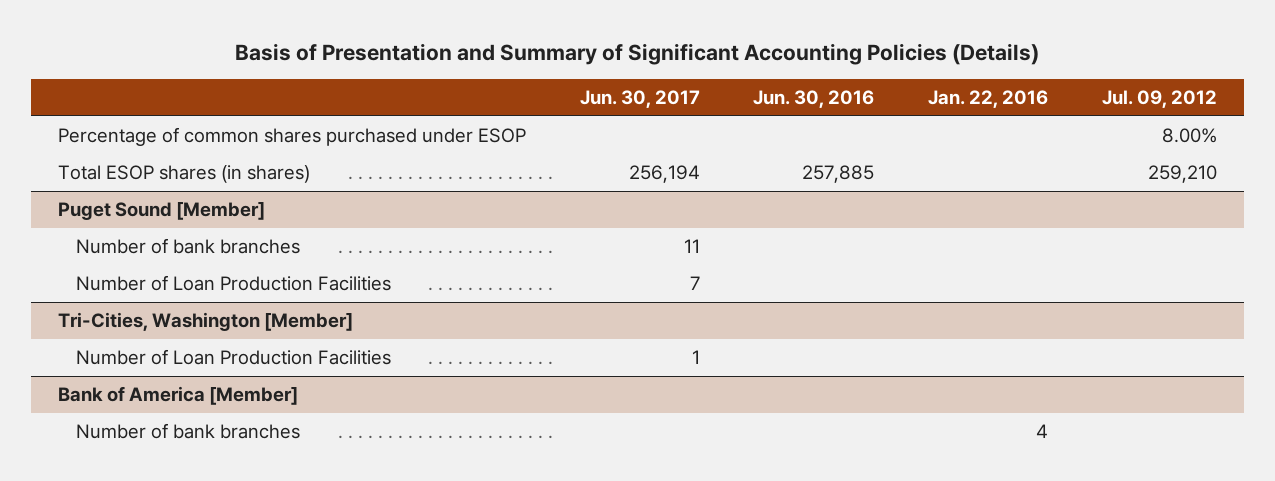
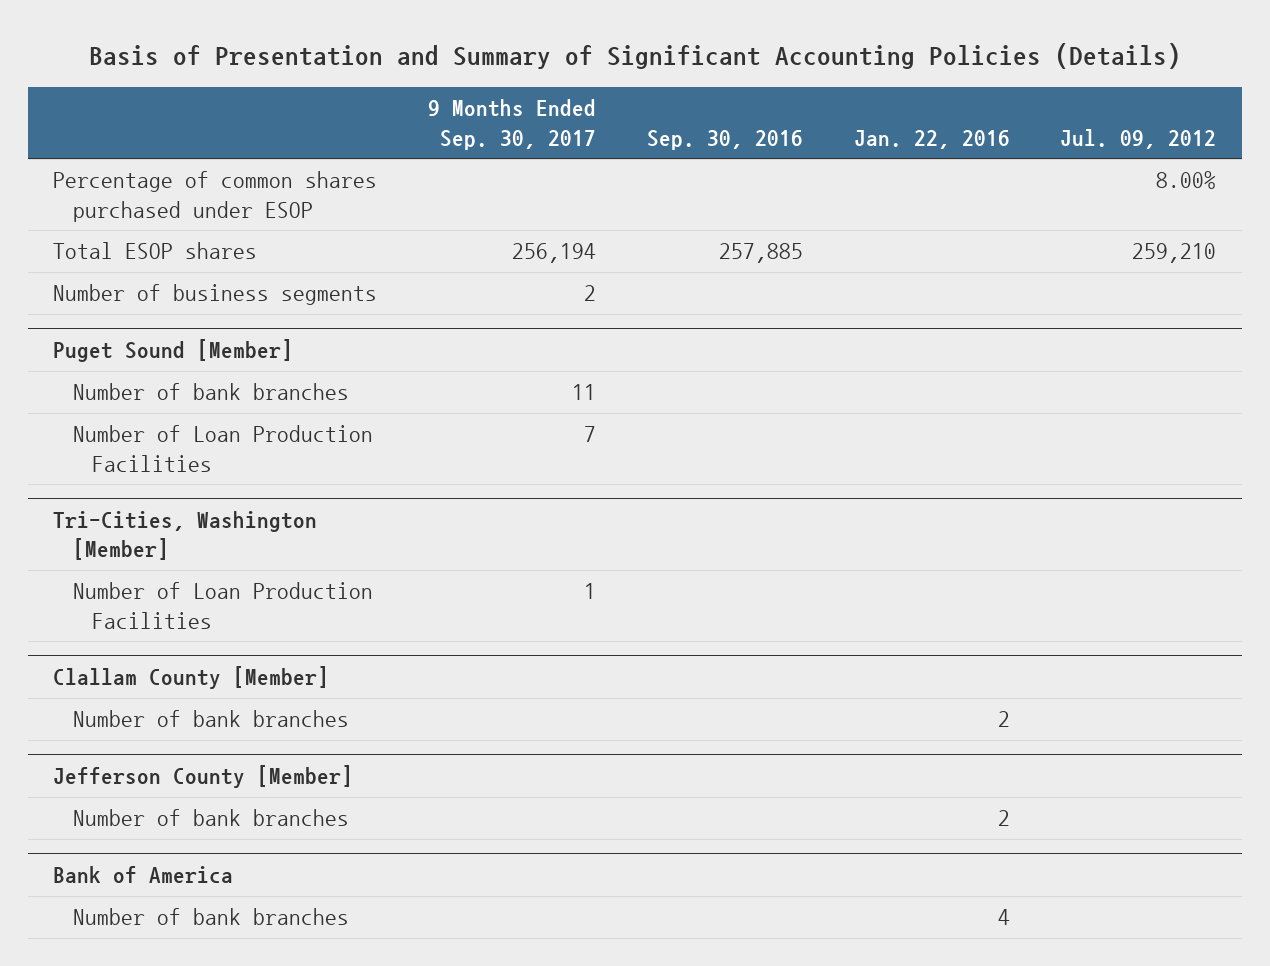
- | Jun. 30, 2017 | Jun. 30, 2016 | Jan. 22, 2016 | Jul. 09, 2012
+ | 9 Months Ended Sep. 30, 2017 | Sep. 30, 2016 | Jan. 22, 2016 | Jul. 09, 2012
- Total ESOP shares (in shares) | 256,194 | 257,885 | | 259,210
+ Total ESOP shares | 256,194 | 257,885 | | 259,210
+ Number of business segments | 2 | | |
- Bank of America [Member]
+ Clallam County [Member]
+ Number of bank branches | | | 2 |
+ Jefferson County [Member]
+ Number of bank branches | | | 2 |
+ Bank of America

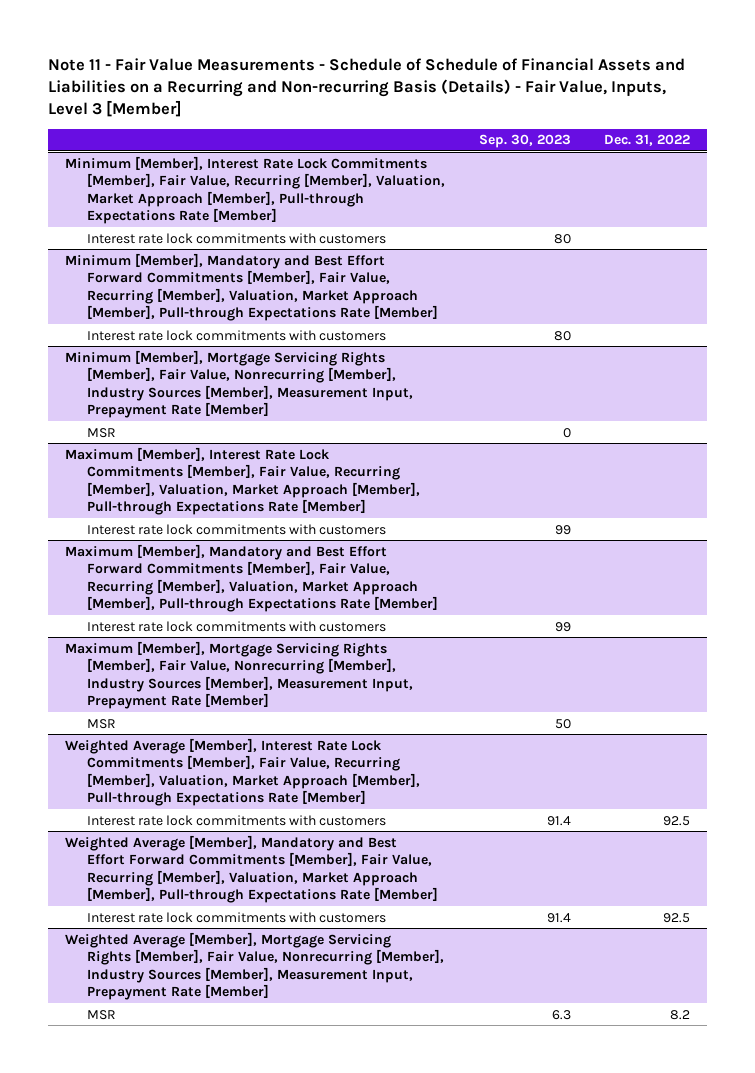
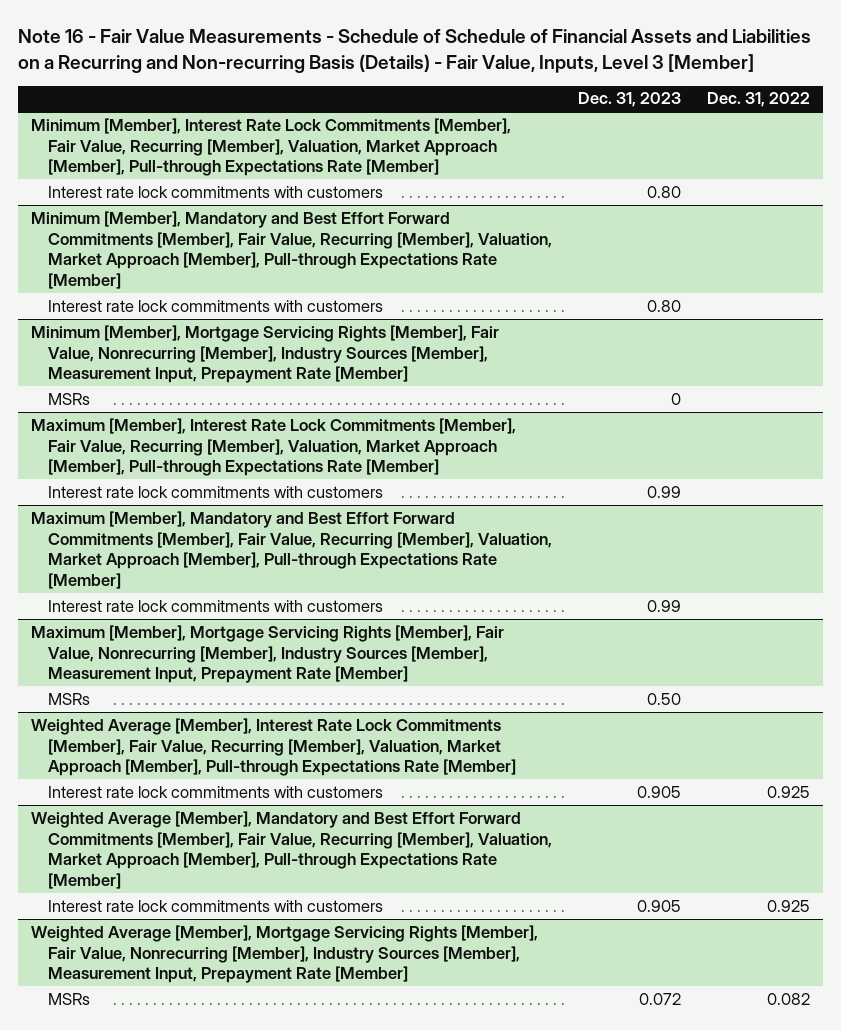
- Note 11 - Fair Value Measurements - Schedule of Schedule of Financial Assets and Liabilities on a Recurring and Non-recurring Basis (Details) - Fair Value, Inputs, Level 3 [Member]
+ Note 16 - Fair Value Measurements - Schedule of Schedule of Financial Assets and Liabilities on a Recurring and Non-recurring Basis (Details) - Fair Value, Inputs, Level 3 [Member]
- | Sep. 30, 2023 | Dec. 31, 2022
+ | Dec. 31, 2023 | Dec. 31, 2022
@ Minimum [Member], Mortgage Servicing Rights [Member], Fair Value, Nonrecurring [Member], Industry Sources [Member], Measurement Input, Prepayment Rate [Member]
- MSR | 0 |
+ MSRs | 0 |
@ Maximum [Member], Mortgage Servicing Rights [Member], Fair Value, Nonrecurring [Member], Industry Sources [Member], Measurement Input, Prepayment Rate [Member]
- MSR | 50 |
+ MSRs | 0.50 |
@ Weighted Average [Member], Interest Rate Lock Commitments [Member], Fair Value, Recurring [Member], Valuation, Market Approach [Member], Pull-through Expectations Rate [Member]
- Interest rate lock commitments with customers | 91.4 | 92.5
+ Interest rate lock commitments with customers | 0.905 | 0.925
@ Weighted Average [Member], Mandatory and Best Effort Forward Commitments [Member], Fair Value, Recurring [Member], Valuation, Market Approach [Member], Pull-through Expectations Rate [Member]
- Interest rate lock commitments with customers | 91.4 | 92.5
+ Interest rate lock commitments with customers | 0.905 | 0.925
@ Weighted Average [Member], Mortgage Servicing Rights [Member], Fair Value, Nonrecurring [Member], Industry Sources [Member], Measurement Input, Prepayment Rate [Member]
- MSR | 6.3 | 8.2
+ MSRs | 0.072 | 0.082

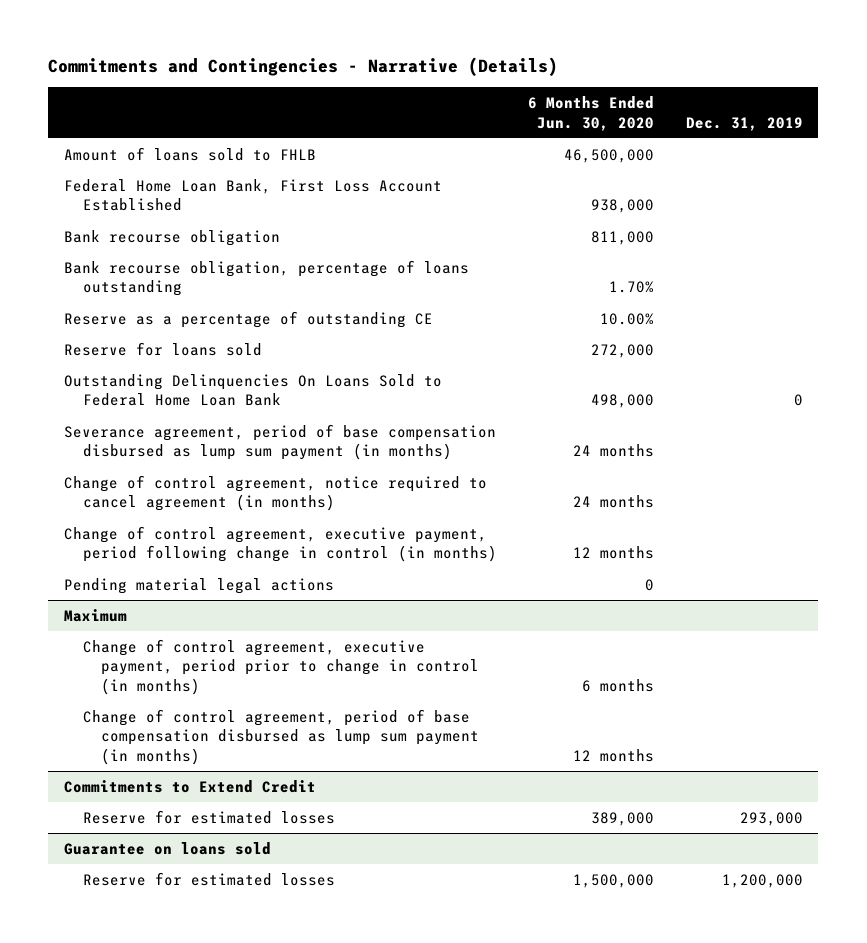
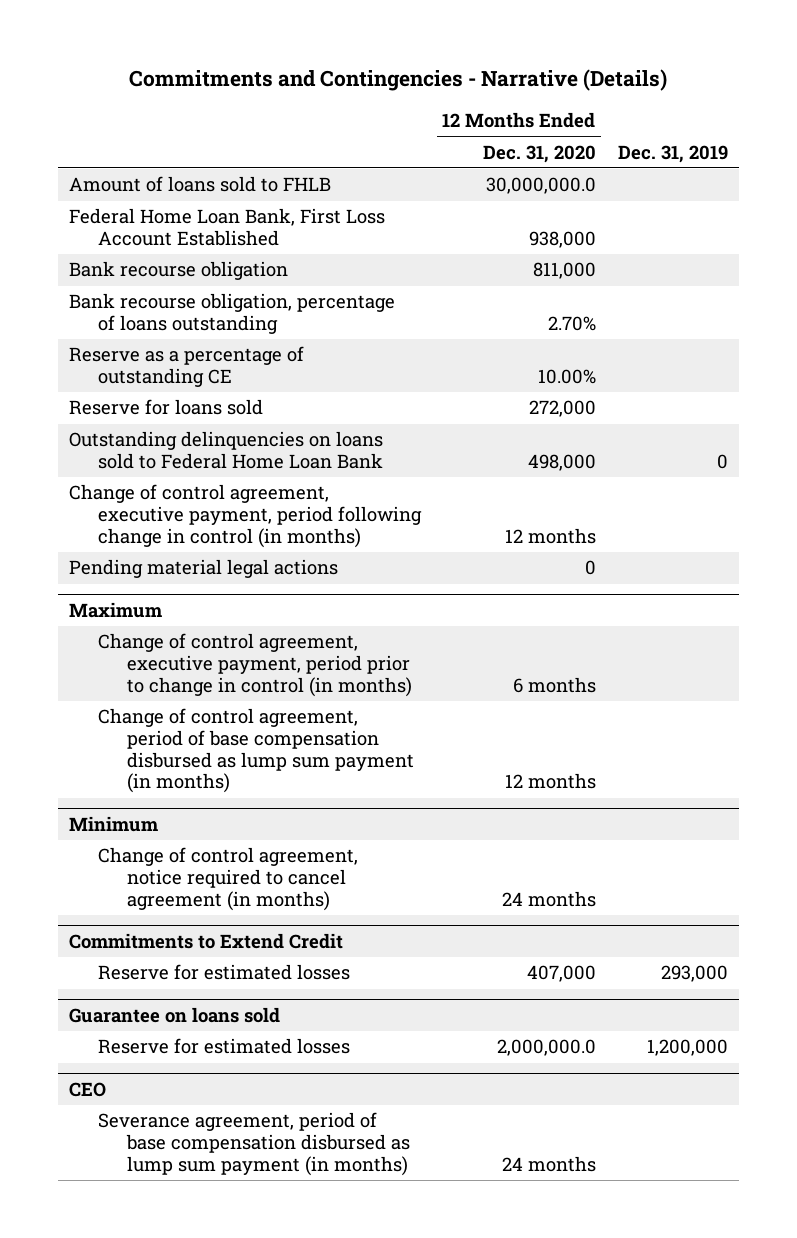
- | 6 Months Ended Jun. 30, 2020 | Dec. 31, 2019
+ | 12 Months Ended Dec. 31, 2020 | Dec. 31, 2019
- Outstanding Delinquencies On Loans Sold to Federal Home Loan Bank | 498,000 | 0
- Severance agreement, period of base compensation disbursed as lump sum payment (in months) | 24 months |
- Change of control agreement, notice required to cancel agreement (in months) | 24 months |
+ Outstanding delinquencies on loans sold to Federal Home Loan Bank | 498,000 | 0
+ Minimum
+ Change of control agreement, notice required to cancel agreement (in months) | 24 months |
+ CEO
+ Severance agreement, period of base compensation disbursed as lump sum payment (in months) | 24 months |

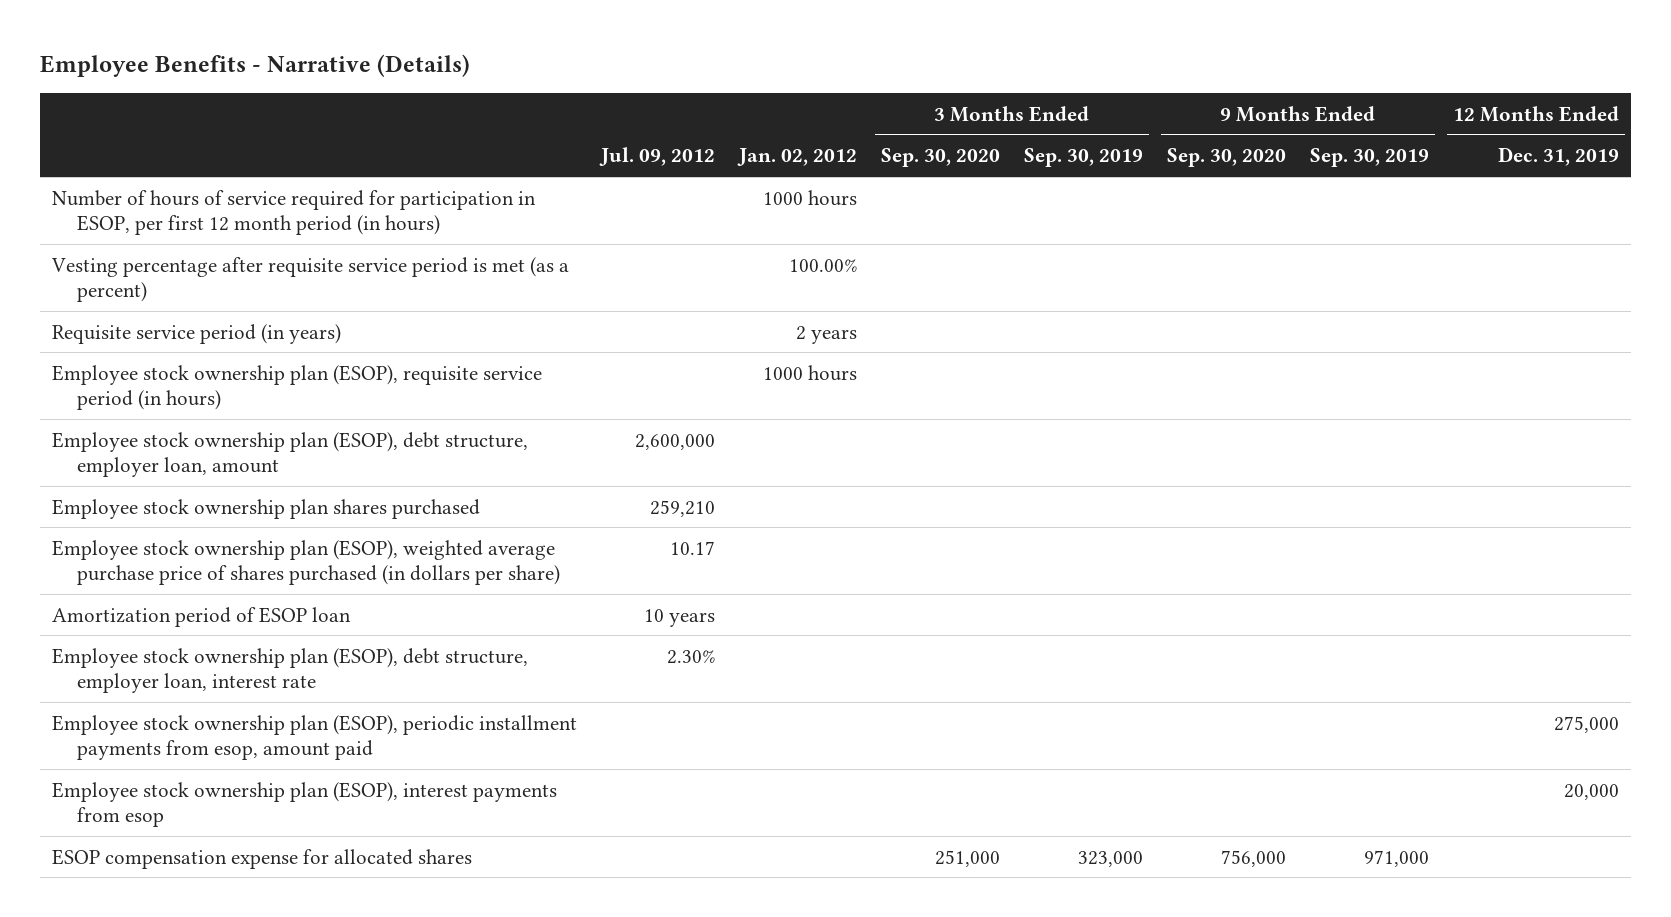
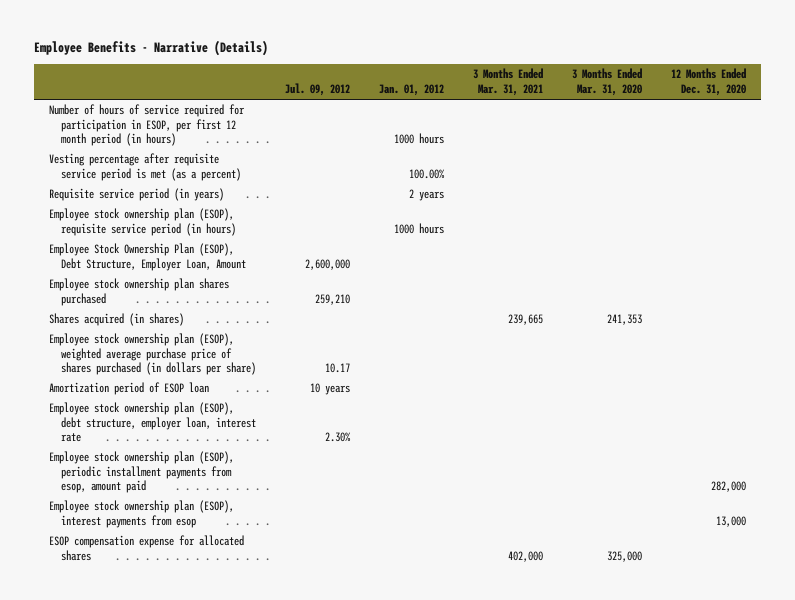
- | Jul. 09, 2012 | Jan. 02, 2012 | 3 Months Ended Sep. 30, 2020 | 3 Months Ended Sep. 30, 2019 | 9 Months Ended Sep. 30, 2020 | 9 Months Ended Sep. 30, 2019 | 12 Months Ended Dec. 31, 2019
+ | Jul. 09, 2012 | Jan. 01, 2012 | 3 Months Ended Mar. 31, 2021 | 3 Months Ended Mar. 31, 2020 | 12 Months Ended Dec. 31, 2020
- Employee stock ownership plan (ESOP), debt structure, employer loan, amount | 2,600,000 | | | | | |
+ Employee Stock Ownership Plan (ESOP), Debt Structure, Employer Loan, Amount | 2,600,000 | | | |
+ Shares acquired (in shares) | | | 239,665 | 241,353 |

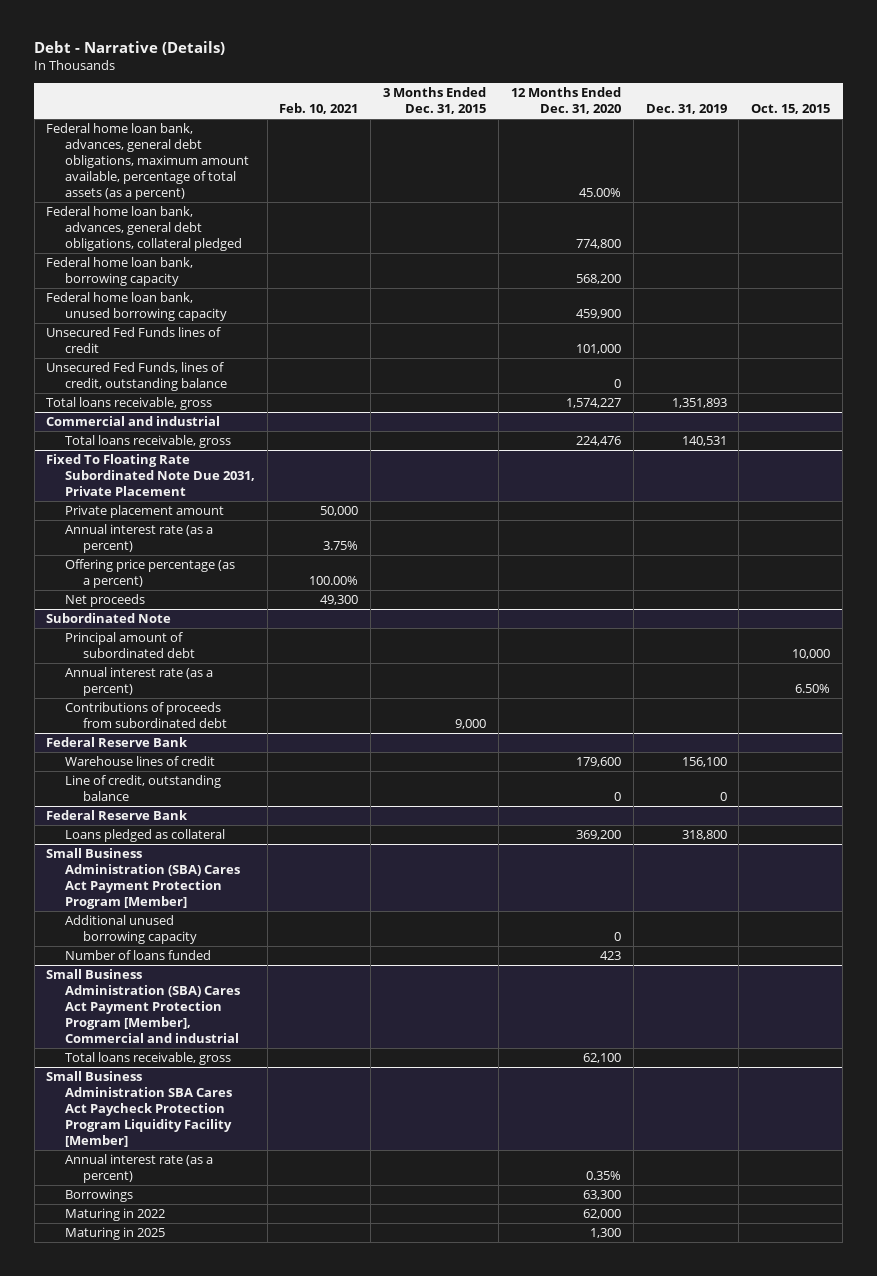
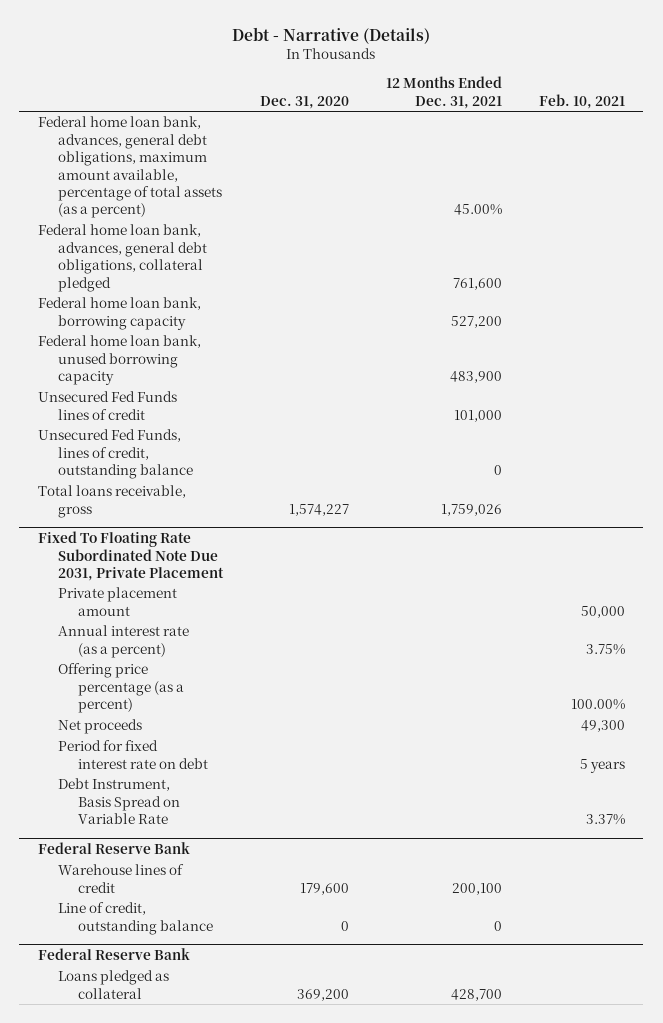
- | Feb. 10, 2021 | 3 Months Ended Dec. 31, 2015 | 12 Months Ended Dec. 31, 2020 | Dec. 31, 2019 | Oct. 15, 2015
+ | Dec. 31, 2020 | 12 Months Ended Dec. 31, 2021 | Feb. 10, 2021
- Commercial and industrial
- Total loans receivable, gross | | | 224,476 | 140,531 |
- Subordinated Note
- Principal amount of subordinated debt | | | | | 10,000
- Annual interest rate (as a percent) | | | | | 6.50%
- Contributions of proceeds from subordinated debt | | 9,000 | | |
@ Fixed To Floating Rate Subordinated Note Due 2031, Private Placement
+ Period for fixed interest rate on debt | | | 5 years
+ Debt Instrument, Basis Spread on Variable Rate | | | 3.37%
- Small Business Administration (SBA) Cares Act Payment Protection Program [Member]
- Additional unused borrowing capacity | | | 0 | |
- Number of loans funded | | | 423 | |
- Small Business Administration (SBA) Cares Act Payment Protection Program [Member], Commercial and industrial
- Total loans receivable, gross | | | 62,100 | |
- Small Business Administration SBA Cares Act Paycheck Protection Program Liquidity Facility [Member]
- Annual interest rate (as a percent) | | | 0.35% | |
- Borrowings | | | 63,300 | |
- Maturing in 2022 | | | 62,000 | |
- Maturing in 2025 | | | 1,300 | |

